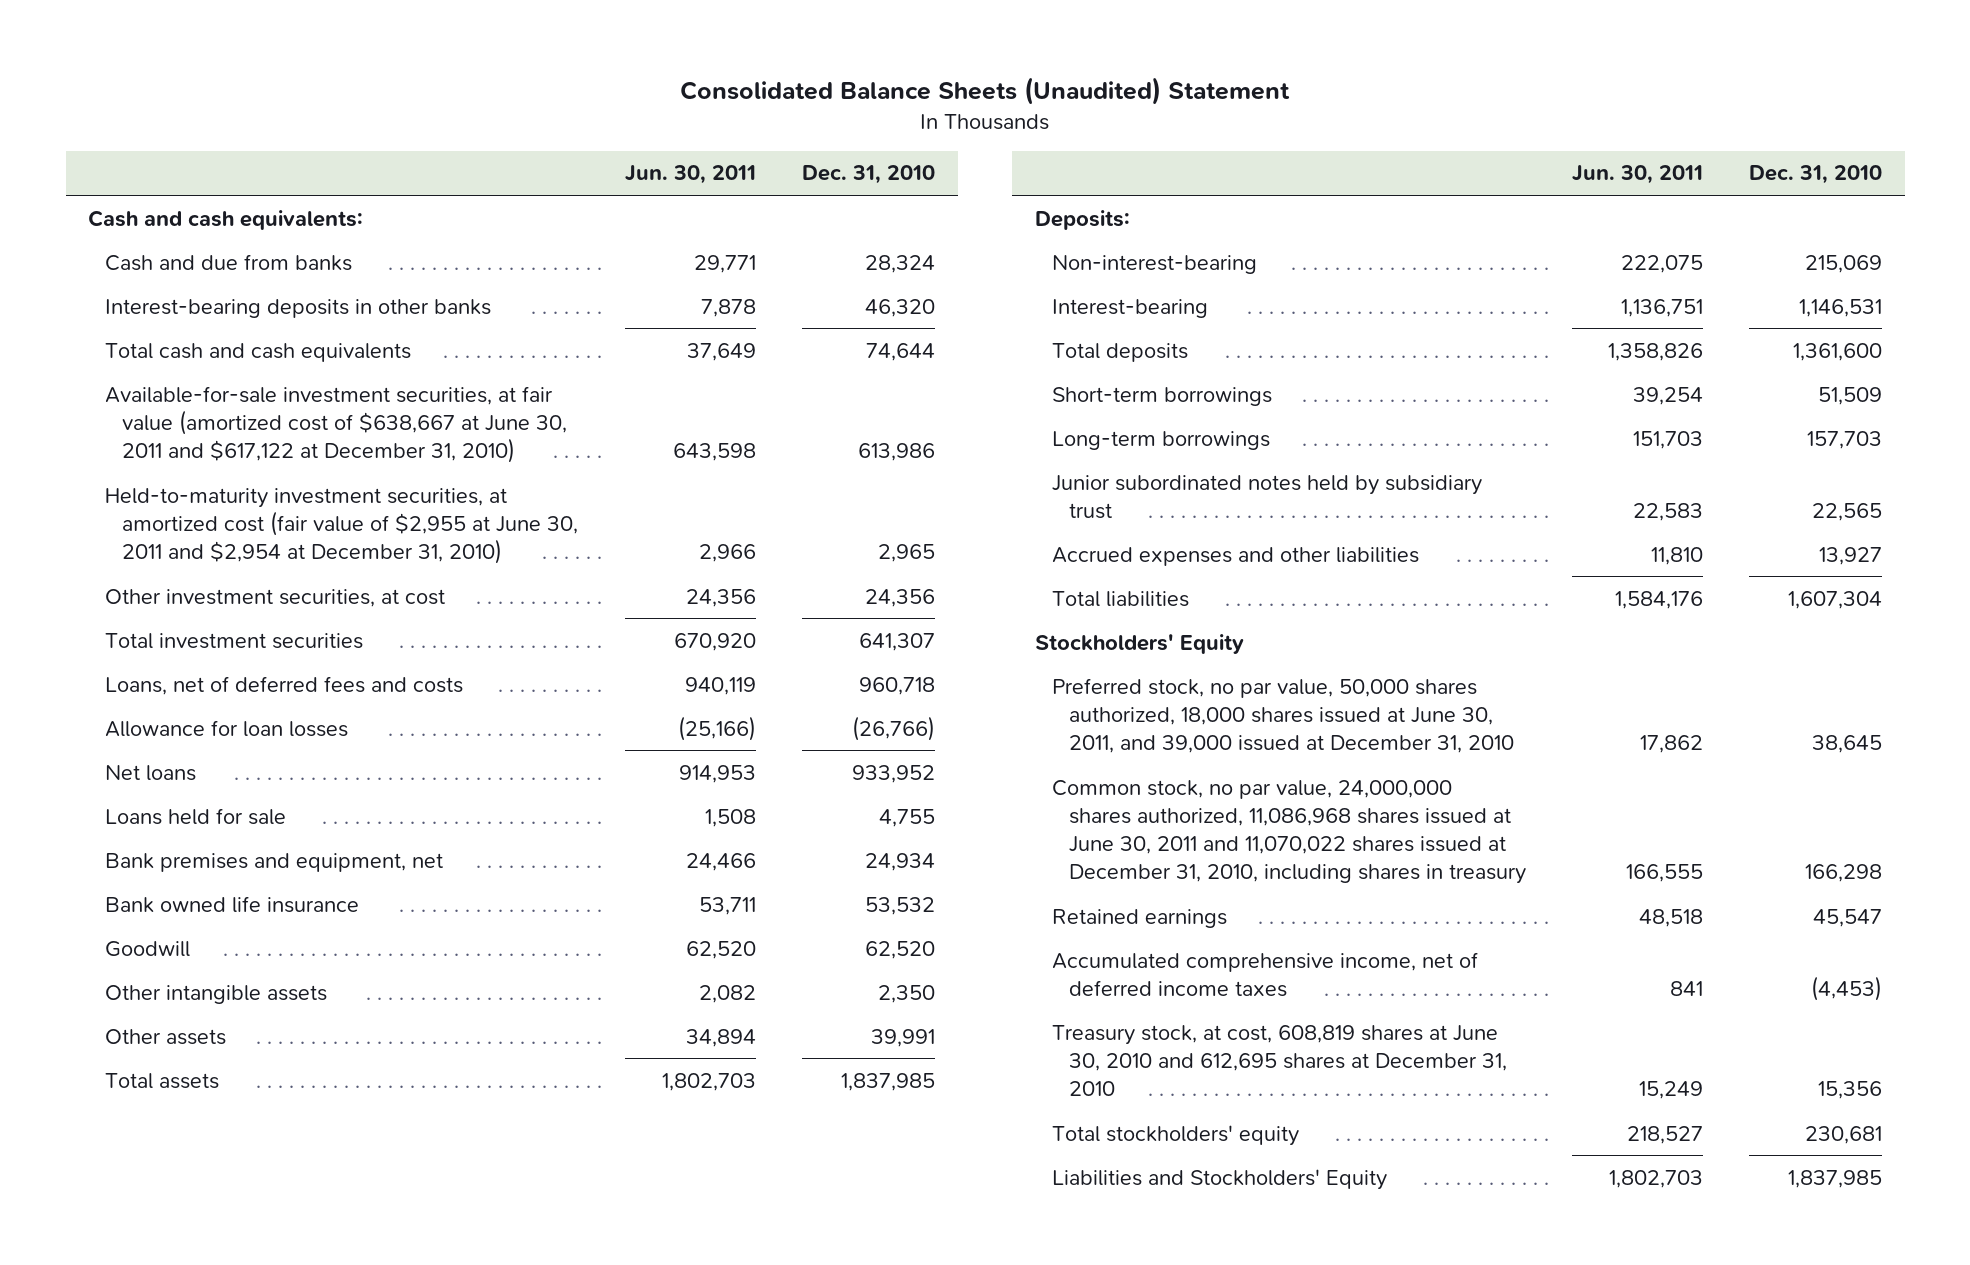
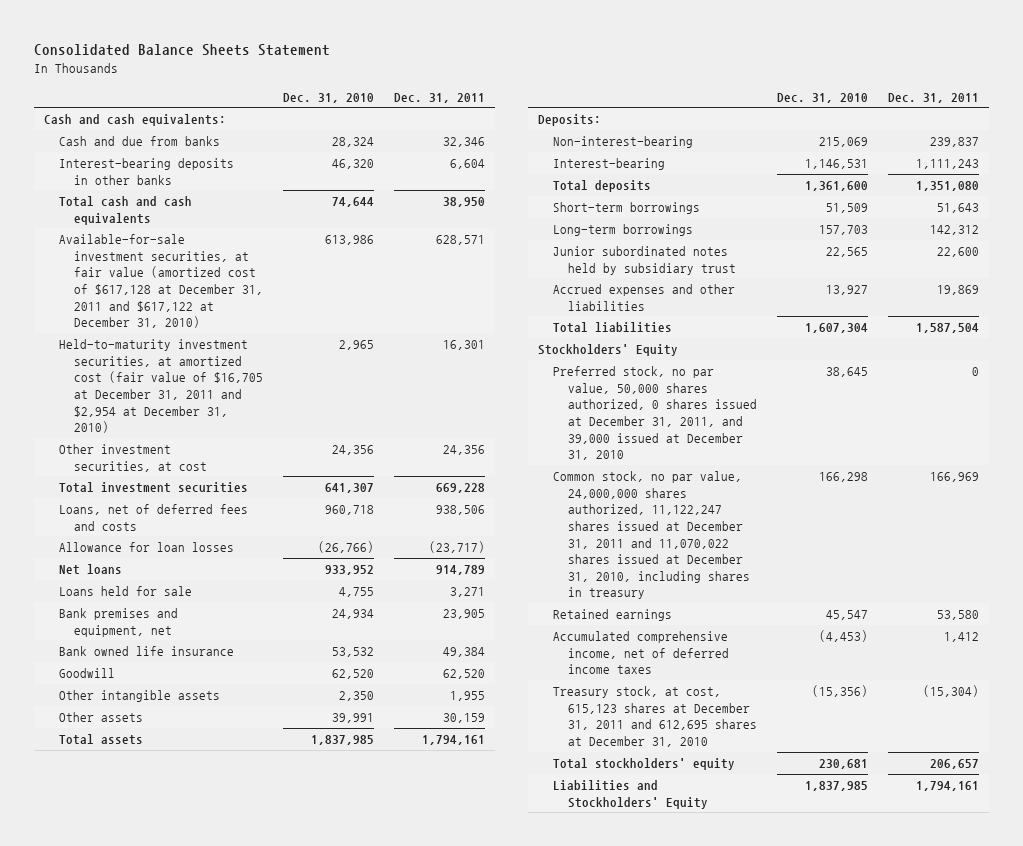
- Consolidated Balance Sheets (Unaudited) Statement
+ Consolidated Balance Sheets Statement
- | Jun. 30, 2011 | Dec. 31, 2010
+ | Dec. 31, 2010 | Dec. 31, 2011
- Available-for-sale investment securities, at fair value (amortized cost of $638,667 at June 30, 2011 and $617,122 at December 31, 2010) | 643,598 | 613,986
- Held-to-maturity investment securities, at amortized cost (fair value of $2,955 at June 30, 2011 and $2,954 at December 31, 2010) | 2,966 | 2,965
+ Available-for-sale investment securities, at fair value (amortized cost of $617,128 at December 31, 2011 and $617,122 at December 31, 2010) | 613,986 | 628,571
+ Held-to-maturity investment securities, at amortized cost (fair value of $16,705 at December 31, 2011 and $2,954 at December 31, 2010) | 2,965 | 16,301
- Preferred stock, no par value, 50,000 shares authorized, 18,000 shares issued at June 30, 2011, and 39,000 issued at December 31, 2010 | 17,862 | 38,645
- Common stock, no par value, 24,000,000 shares authorized, 11,086,968 shares issued at June 30, 2011 and 11,070,022 shares issued at December 31, 2010, including shares in treasury | 166,555 | 166,298
+ Preferred stock, no par value, 50,000 shares authorized, 0 shares issued at December 31, 2011, and 39,000 issued at December 31, 2010 | 38,645 | 0
+ Common stock, no par value, 24,000,000 shares authorized, 11,122,247 shares issued at December 31, 2011 and 11,070,022 shares issued at December 31, 2010, including shares in treasury | 166,298 | 166,969
- Treasury stock, at cost, 608,819 shares at June 30, 2010 and 612,695 shares at December 31, 2010 | 15,249 | 15,356
+ Treasury stock, at cost, 615,123 shares at December 31, 2011 and 612,695 shares at December 31, 2010 | (15,356) | (15,304)

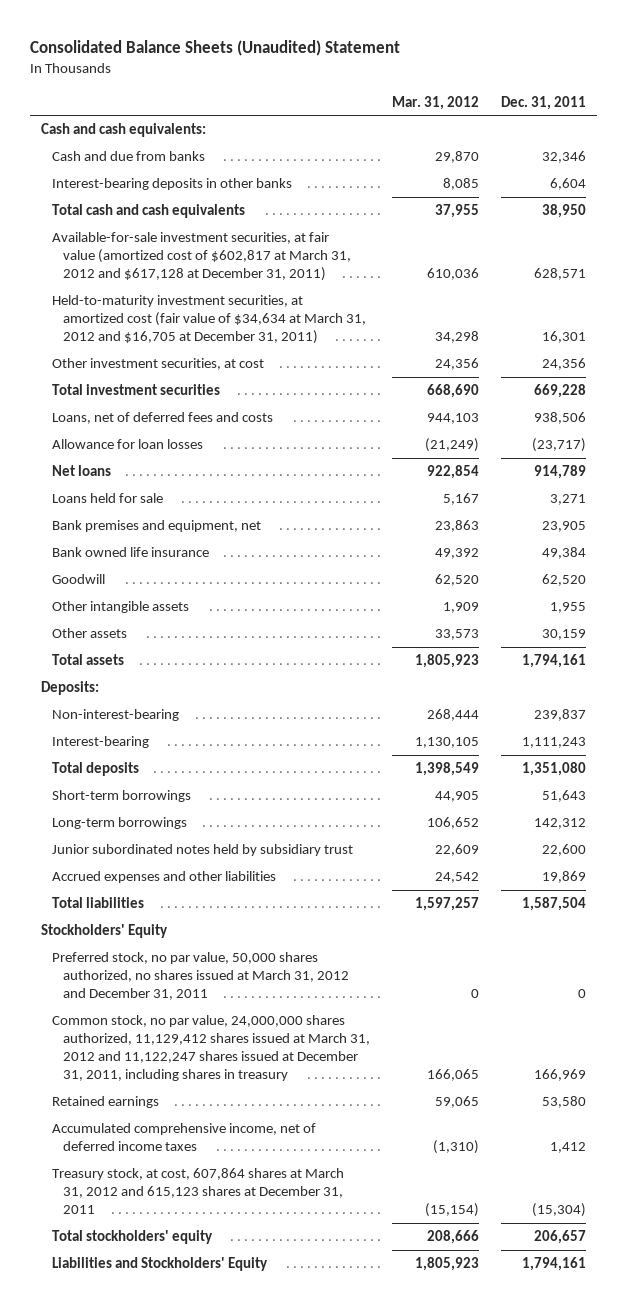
- Consolidated Balance Sheets Statement
+ Consolidated Balance Sheets (Unaudited) Statement
- | Dec. 31, 2010 | Dec. 31, 2011
+ | Mar. 31, 2012 | Dec. 31, 2011
- Available-for-sale investment securities, at fair value (amortized cost of $617,128 at December 31, 2011 and $617,122 at December 31, 2010) | 613,986 | 628,571
- Held-to-maturity investment securities, at amortized cost (fair value of $16,705 at December 31, 2011 and $2,954 at December 31, 2010) | 2,965 | 16,301
+ Available-for-sale investment securities, at fair value (amortized cost of $602,817 at March 31, 2012 and $617,128 at December 31, 2011) | 610,036 | 628,571
+ Held-to-maturity investment securities, at amortized cost (fair value of $34,634 at March 31, 2012 and $16,705 at December 31, 2011) | 34,298 | 16,301
- Preferred stock, no par value, 50,000 shares authorized, 0 shares issued at December 31, 2011, and 39,000 issued at December 31, 2010 | 38,645 | 0
- Common stock, no par value, 24,000,000 shares authorized, 11,122,247 shares issued at December 31, 2011 and 11,070,022 shares issued at December 31, 2010, including shares in treasury | 166,298 | 166,969
+ Preferred stock, no par value, 50,000 shares authorized, no shares issued at March 31, 2012 and December 31, 2011 | 0 | 0
+ Common stock, no par value, 24,000,000 shares authorized, 11,129,412 shares issued at March 31, 2012 and 11,122,247 shares issued at December 31, 2011, including shares in treasury | 166,065 | 166,969
- Treasury stock, at cost, 615,123 shares at December 31, 2011 and 612,695 shares at December 31, 2010 | (15,356) | (15,304)
+ Treasury stock, at cost, 607,864 shares at March 31, 2012 and 615,123 shares at December 31, 2011 | (15,154) | (15,304)

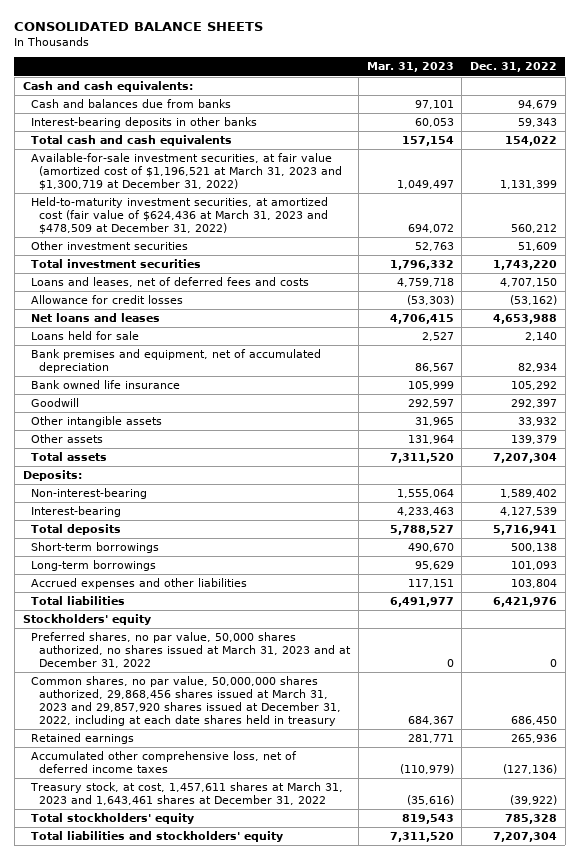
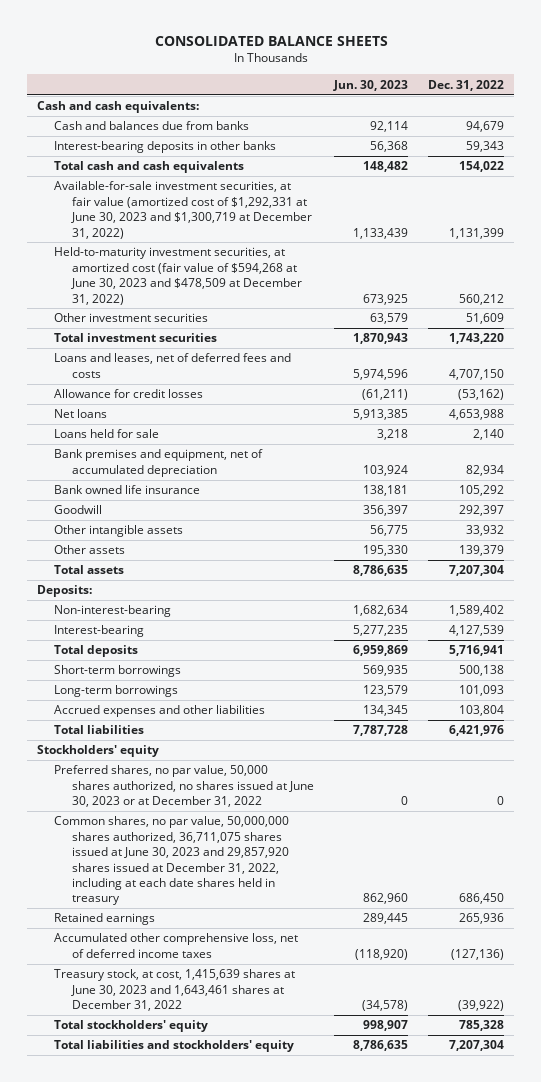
- | Mar. 31, 2023 | Dec. 31, 2022
+ | Jun. 30, 2023 | Dec. 31, 2022
- Available-for-sale investment securities, at fair value (amortized cost of $1,196,521 at March 31, 2023 and $1,300,719 at December 31, 2022) | 1,049,497 | 1,131,399
- Held-to-maturity investment securities, at amortized cost (fair value of $624,436 at March 31, 2023 and $478,509 at December 31, 2022) | 694,072 | 560,212
+ Available-for-sale investment securities, at fair value (amortized cost of $1,292,331 at June 30, 2023 and $1,300,719 at December 31, 2022) | 1,133,439 | 1,131,399
+ Held-to-maturity investment securities, at amortized cost (fair value of $594,268 at June 30, 2023 and $478,509 at December 31, 2022) | 673,925 | 560,212
- Net loans and leases | 4,706,415 | 4,653,988
+ Net loans | 5,913,385 | 4,653,988
- Preferred shares, no par value, 50,000 shares authorized, no shares issued at March 31, 2023 and at December 31, 2022 | 0 | 0
- Common shares, no par value, 50,000,000 shares authorized, 29,868,456 shares issued at March 31, 2023 and 29,857,920 shares issued at December 31, 2022, including at each date shares held in treasury | 684,367 | 686,450
+ Preferred shares, no par value, 50,000 shares authorized, no shares issued at June 30, 2023 or at December 31, 2022 | 0 | 0
+ Common shares, no par value, 50,000,000 shares authorized, 36,711,075 shares issued at June 30, 2023 and 29,857,920 shares issued at December 31, 2022, including at each date shares held in treasury | 862,960 | 686,450
- Treasury stock, at cost, 1,457,611 shares at March 31, 2023 and 1,643,461 shares at December 31, 2022 | (35,616) | (39,922)
+ Treasury stock, at cost, 1,415,639 shares at June 30, 2023 and 1,643,461 shares at December 31, 2022 | (34,578) | (39,922)

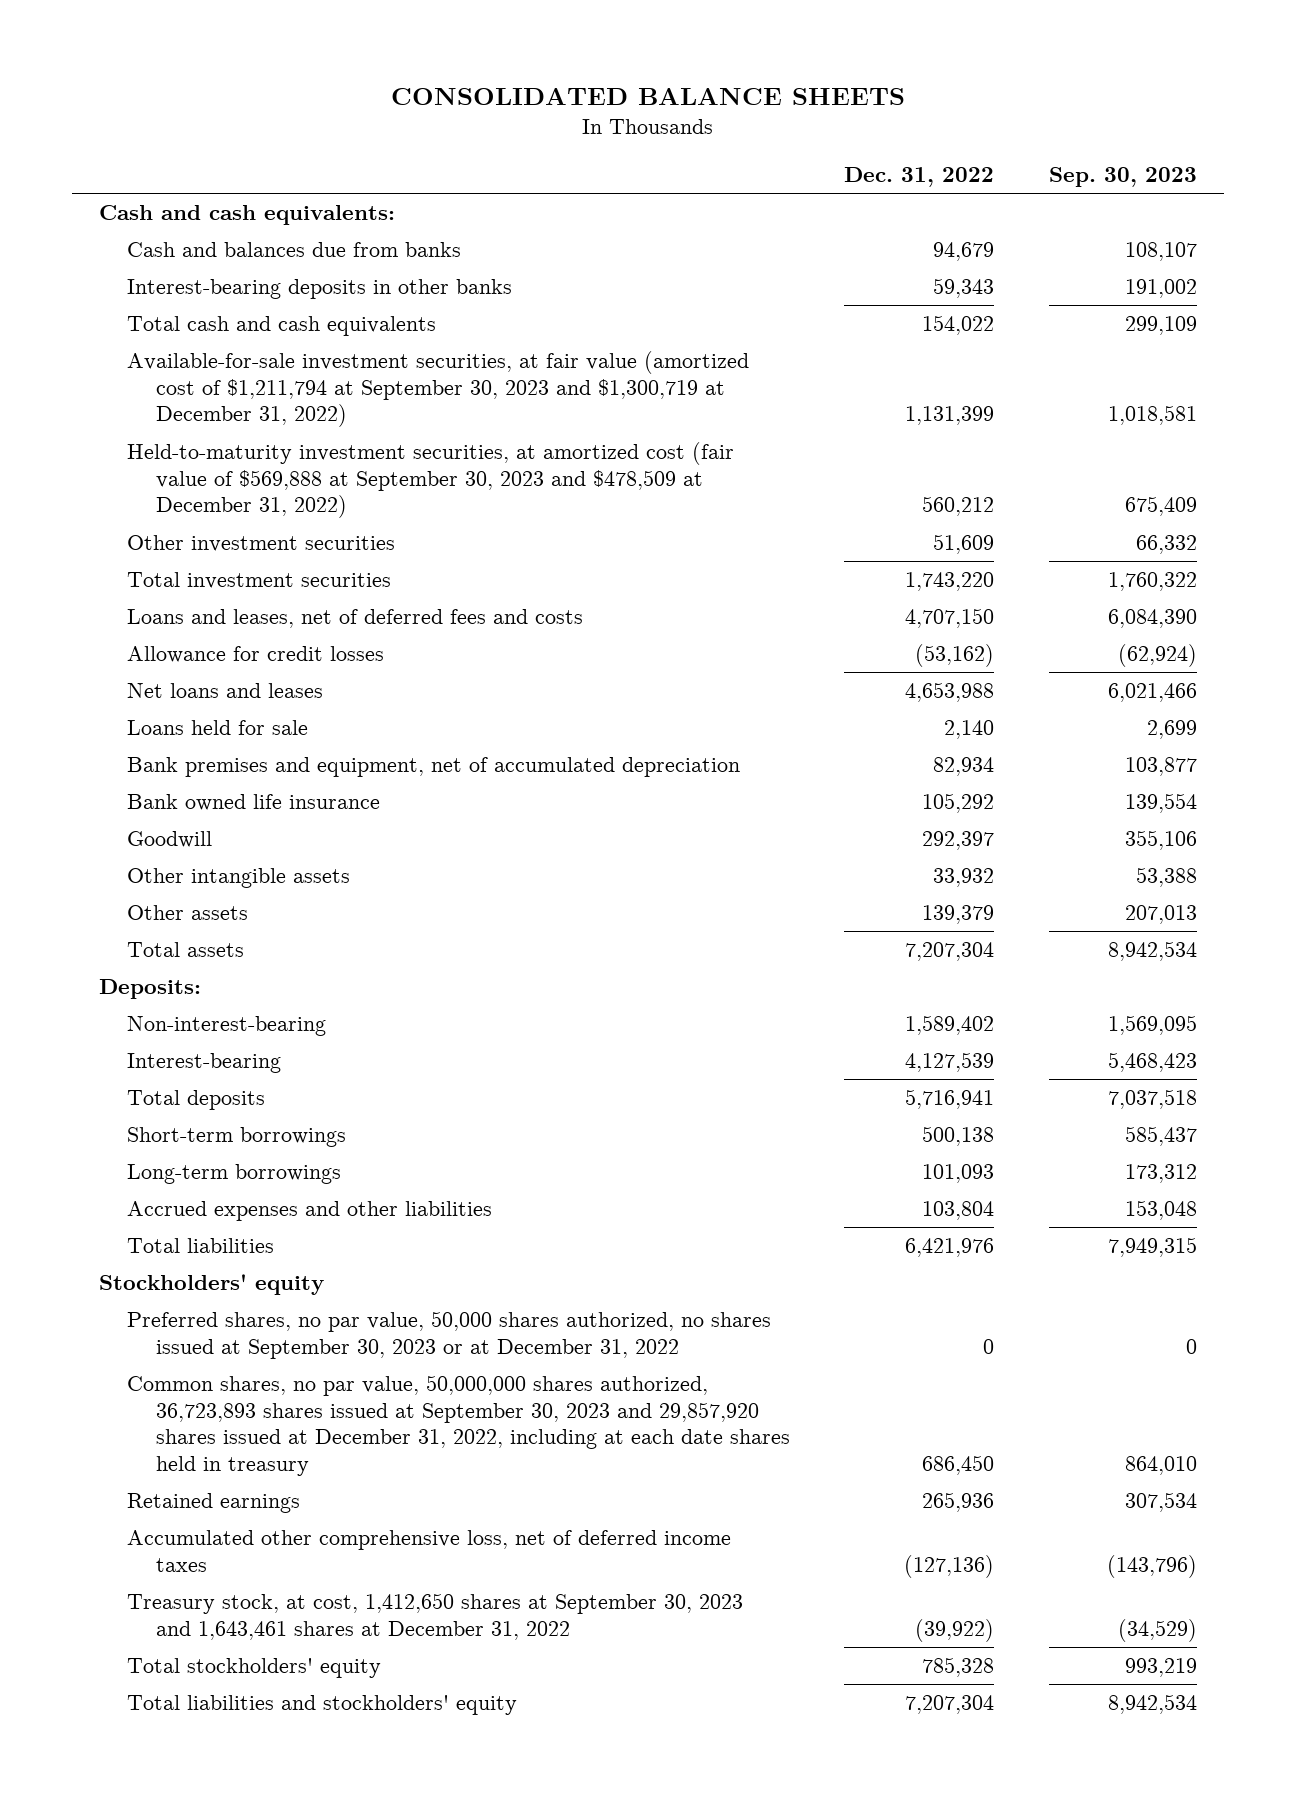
- | Jun. 30, 2023 | Dec. 31, 2022
+ | Dec. 31, 2022 | Sep. 30, 2023
- Available-for-sale investment securities, at fair value (amortized cost of $1,292,331 at June 30, 2023 and $1,300,719 at December 31, 2022) | 1,133,439 | 1,131,399
- Held-to-maturity investment securities, at amortized cost (fair value of $594,268 at June 30, 2023 and $478,509 at December 31, 2022) | 673,925 | 560,212
+ Available-for-sale investment securities, at fair value (amortized cost of $1,211,794 at September 30, 2023 and $1,300,719 at December 31, 2022) | 1,131,399 | 1,018,581
+ Held-to-maturity investment securities, at amortized cost (fair value of $569,888 at September 30, 2023 and $478,509 at December 31, 2022) | 560,212 | 675,409
- Net loans | 5,913,385 | 4,653,988
+ Net loans and leases | 4,653,988 | 6,021,466
- Preferred shares, no par value, 50,000 shares authorized, no shares issued at June 30, 2023 or at December 31, 2022 | 0 | 0
- Common shares, no par value, 50,000,000 shares authorized, 36,711,075 shares issued at June 30, 2023 and 29,857,920 shares issued at December 31, 2022, including at each date shares held in treasury | 862,960 | 686,450
+ Preferred shares, no par value, 50,000 shares authorized, no shares issued at September 30, 2023 or at December 31, 2022 | 0 | 0
+ Common shares, no par value, 50,000,000 shares authorized, 36,723,893 shares issued at September 30, 2023 and 29,857,920 shares issued at December 31, 2022, including at each date shares held in treasury | 686,450 | 864,010
- Treasury stock, at cost, 1,415,639 shares at June 30, 2023 and 1,643,461 shares at December 31, 2022 | (34,578) | (39,922)
+ Treasury stock, at cost, 1,412,650 shares at September 30, 2023 and 1,643,461 shares at December 31, 2022 | (39,922) | (34,529)

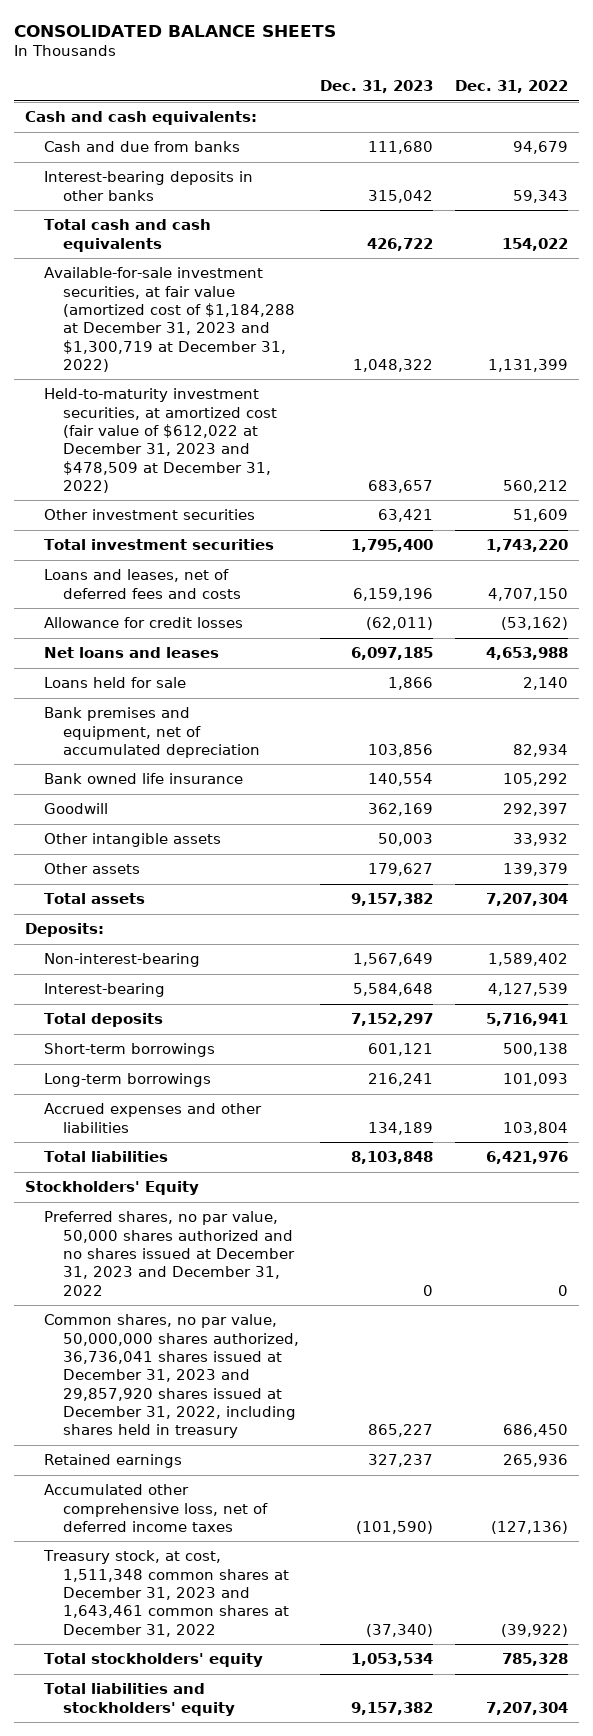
- | Dec. 31, 2022 | Sep. 30, 2023
+ | Dec. 31, 2023 | Dec. 31, 2022
- Cash and balances due from banks | 94,679 | 108,107
+ Cash and due from banks | 111,680 | 94,679
- Available-for-sale investment securities, at fair value (amortized cost of $1,211,794 at September 30, 2023 and $1,300,719 at December 31, 2022) | 1,131,399 | 1,018,581
- Held-to-maturity investment securities, at amortized cost (fair value of $569,888 at September 30, 2023 and $478,509 at December 31, 2022) | 560,212 | 675,409
+ Available-for-sale investment securities, at fair value (amortized cost of $1,184,288 at December 31, 2023 and $1,300,719 at December 31, 2022) | 1,048,322 | 1,131,399
+ Held-to-maturity investment securities, at amortized cost (fair value of $612,022 at December 31, 2023 and $478,509 at December 31, 2022) | 683,657 | 560,212
- Stockholders' equity
- Preferred shares, no par value, 50,000 shares authorized, no shares issued at September 30, 2023 or at December 31, 2022 | 0 | 0
- Common shares, no par value, 50,000,000 shares authorized, 36,723,893 shares issued at September 30, 2023 and 29,857,920 shares issued at December 31, 2022, including at each date shares held in treasury | 686,450 | 864,010
+ Stockholders' Equity
+ Preferred shares, no par value, 50,000 shares authorized and no shares issued at December 31, 2023 and December 31, 2022 | 0 | 0
+ Common shares, no par value, 50,000,000 shares authorized, 36,736,041 shares issued at December 31, 2023 and 29,857,920 shares issued at December 31, 2022, including shares held in treasury | 865,227 | 686,450
- Treasury stock, at cost, 1,412,650 shares at September 30, 2023 and 1,643,461 shares at December 31, 2022 | (39,922) | (34,529)
+ Treasury stock, at cost, 1,511,348 common shares at December 31, 2023 and 1,643,461 common shares at December 31, 2022 | (37,340) | (39,922)

